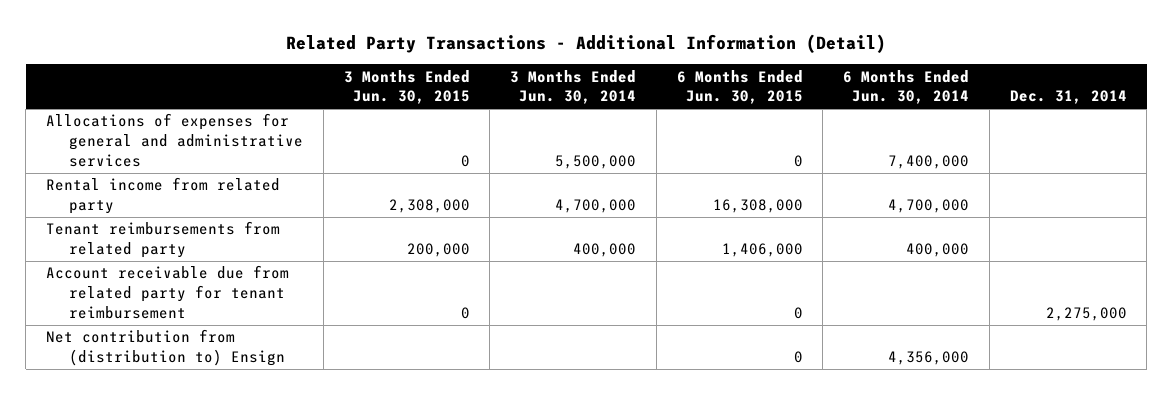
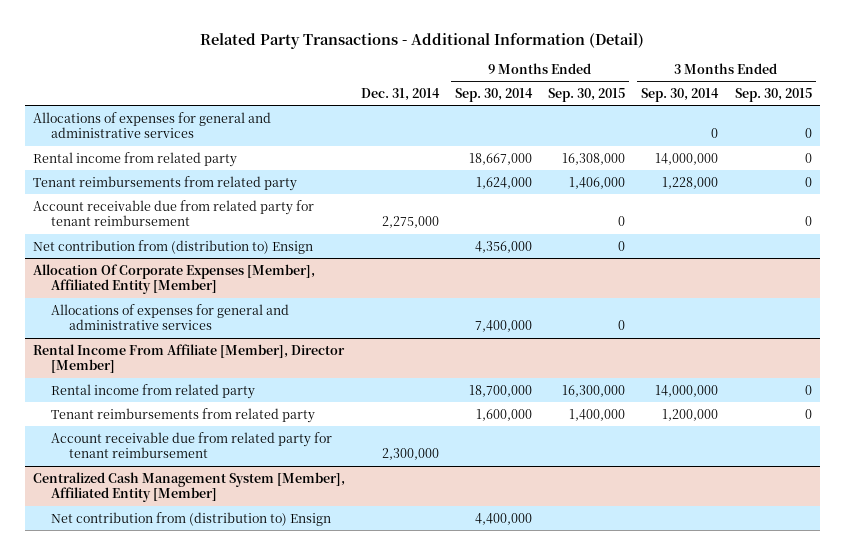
- | 3 Months Ended Jun. 30, 2015 | 3 Months Ended Jun. 30, 2014 | 6 Months Ended Jun. 30, 2015 | 6 Months Ended Jun. 30, 2014 | Dec. 31, 2014
+ | Dec. 31, 2014 | 9 Months Ended Sep. 30, 2014 | 9 Months Ended Sep. 30, 2015 | 3 Months Ended Sep. 30, 2014 | 3 Months Ended Sep. 30, 2015
+ Allocation Of Corporate Expenses [Member], Affiliated Entity [Member]
+ Allocations of expenses for general and administrative services | | 7,400,000 | 0 | |
+ Rental Income From Affiliate [Member], Director [Member]
+ Rental income from related party | | 18,700,000 | 16,300,000 | 14,000,000 | 0
+ Tenant reimbursements from related party | | 1,600,000 | 1,400,000 | 1,200,000 | 0
+ Account receivable due from related party for tenant reimbursement | 2,300,000 | | | |
+ Centralized Cash Management System [Member], Affiliated Entity [Member]
+ Net contribution from (distribution to) Ensign | | 4,400,000 | | |

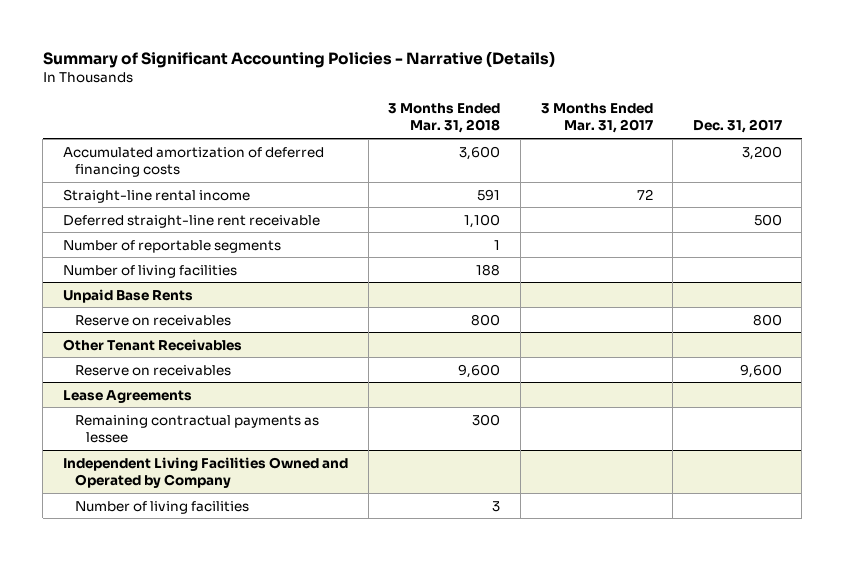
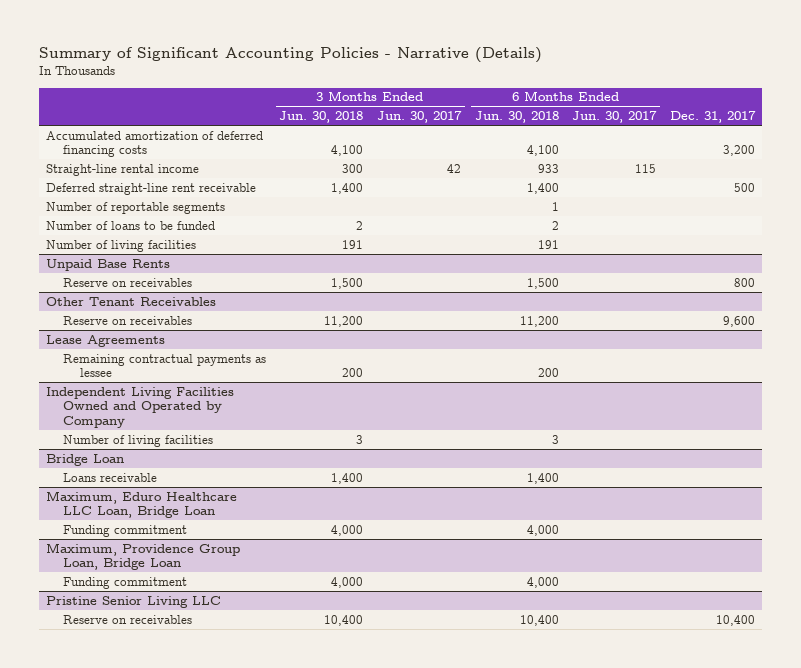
- | 3 Months Ended Mar. 31, 2018 | 3 Months Ended Mar. 31, 2017 | Dec. 31, 2017
+ | 3 Months Ended Jun. 30, 2018 | 3 Months Ended Jun. 30, 2017 | 6 Months Ended Jun. 30, 2018 | 6 Months Ended Jun. 30, 2017 | Dec. 31, 2017
+ Number of loans to be funded | 2 | | 2 | |
+ Bridge Loan
+ Loans receivable | 1,400 | | 1,400 | |
+ Maximum, Eduro Healthcare LLC Loan, Bridge Loan
+ Funding commitment | 4,000 | | 4,000 | |
+ Maximum, Providence Group Loan, Bridge Loan
+ Funding commitment | 4,000 | | 4,000 | |
+ Pristine Senior Living LLC
+ Reserve on receivables | 10,400 | | 10,400 | | 10,400

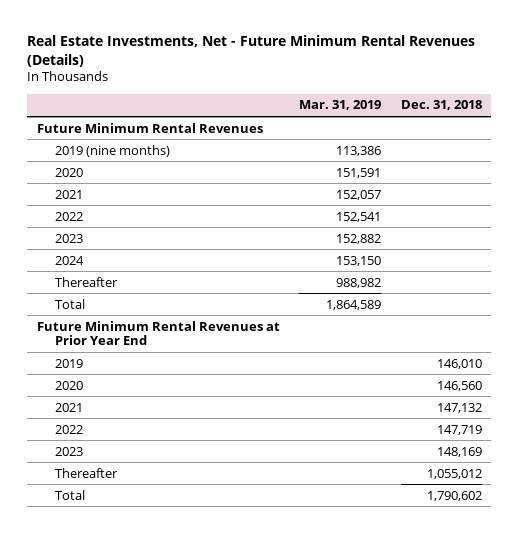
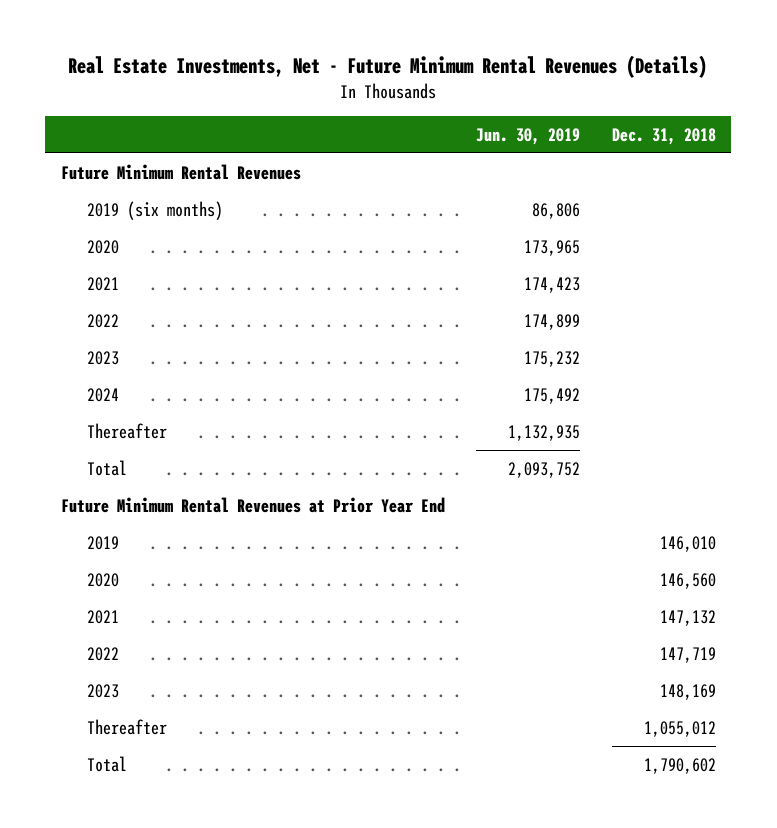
- | Mar. 31, 2019 | Dec. 31, 2018
+ | Jun. 30, 2019 | Dec. 31, 2018
- 2019 (nine months) | 113,386 |
+ 2019 (six months) | 86,806 |

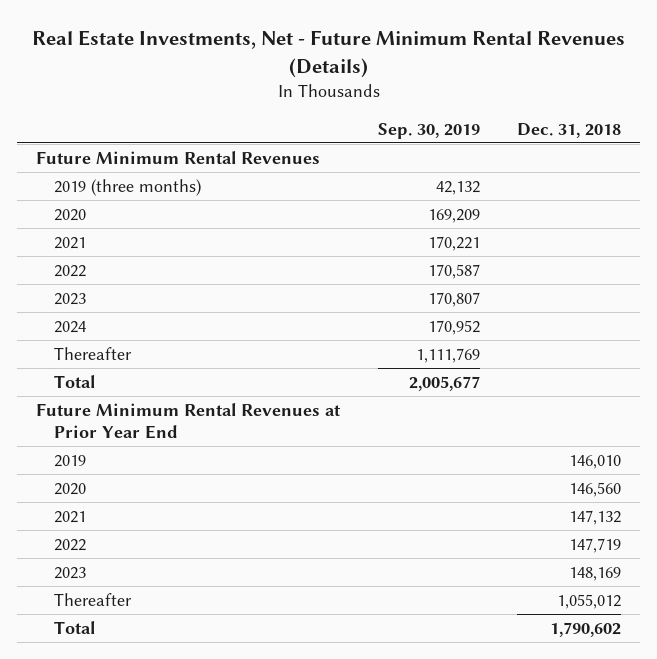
- | Jun. 30, 2019 | Dec. 31, 2018
+ | Sep. 30, 2019 | Dec. 31, 2018
- 2019 (six months) | 86,806 |
+ 2019 (three months) | 42,132 |

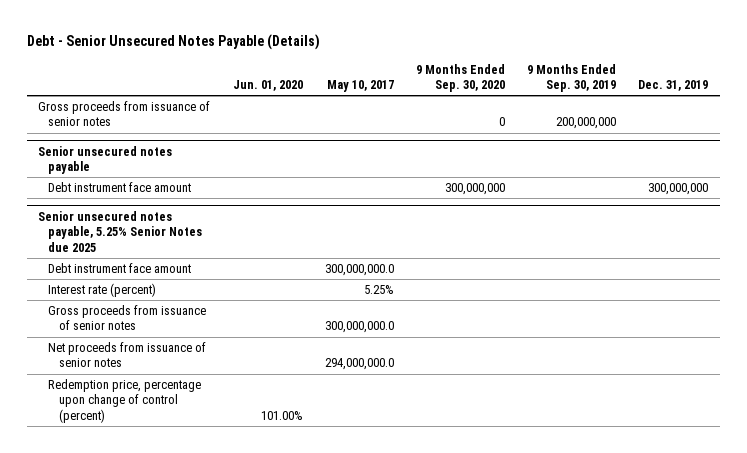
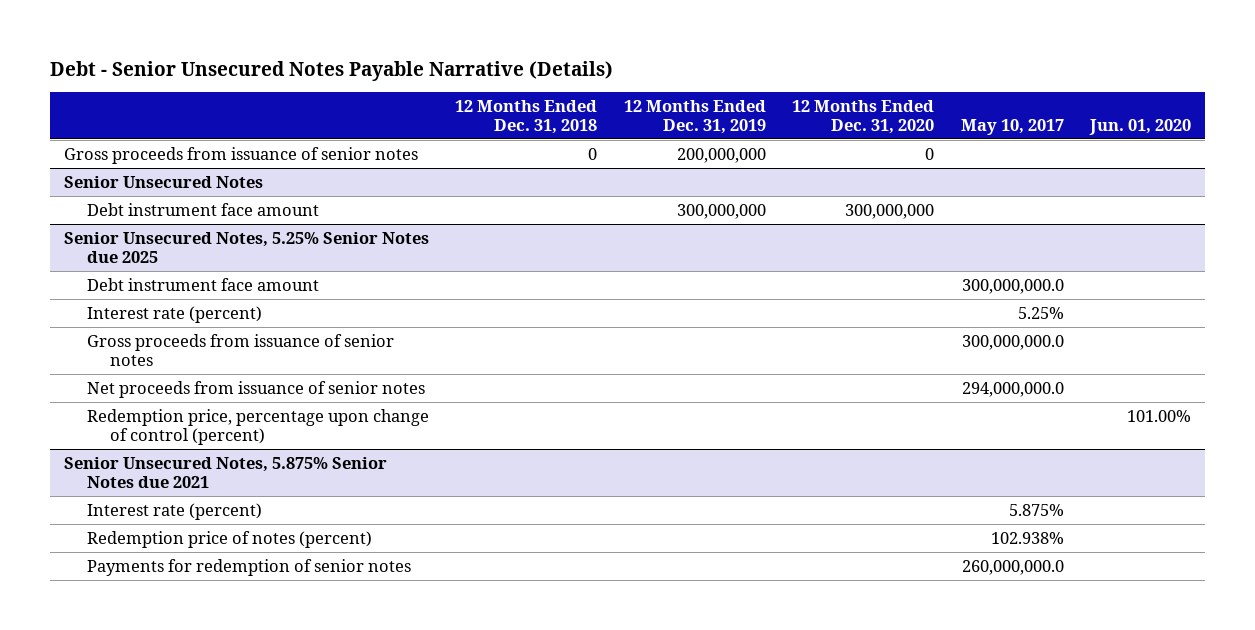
- Debt - Senior Unsecured Notes Payable (Details)
+ Debt - Senior Unsecured Notes Payable Narrative (Details)
- | Jun. 01, 2020 | May 10, 2017 | 9 Months Ended Sep. 30, 2020 | 9 Months Ended Sep. 30, 2019 | Dec. 31, 2019
+ | 12 Months Ended Dec. 31, 2018 | 12 Months Ended Dec. 31, 2019 | 12 Months Ended Dec. 31, 2020 | May 10, 2017 | Jun. 01, 2020
- Senior unsecured notes payable
+ Senior Unsecured Notes
- Senior unsecured notes payable, 5.25% Senior Notes due 2025
+ Senior Unsecured Notes, 5.25% Senior Notes due 2025
+ Senior Unsecured Notes, 5.875% Senior Notes due 2021
+ Interest rate (percent) | | | | 5.875% |
+ Redemption price of notes (percent) | | | | 102.938% |
+ Payments for redemption of senior notes | | | | 260,000,000.0 |

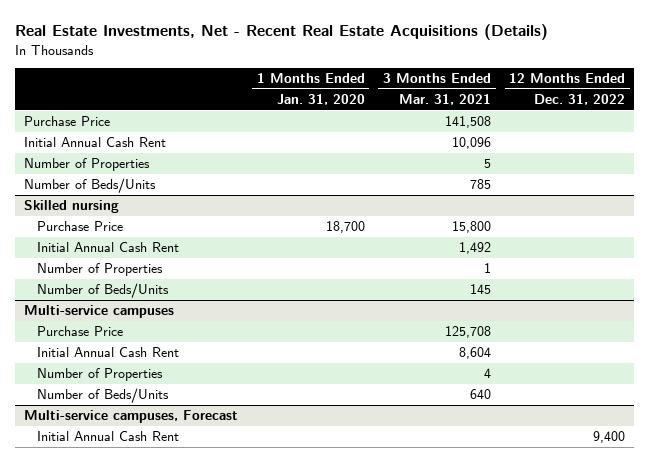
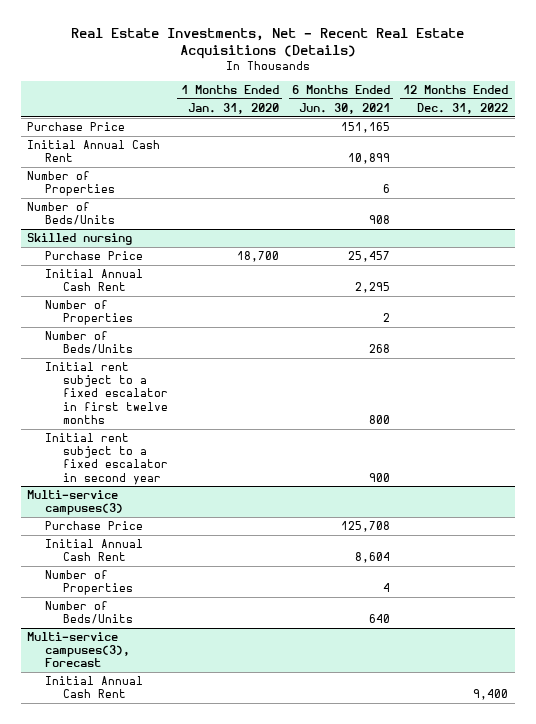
- | 1 Months Ended Jan. 31, 2020 | 3 Months Ended Mar. 31, 2021 | 12 Months Ended Dec. 31, 2022
+ | 1 Months Ended Jan. 31, 2020 | 6 Months Ended Jun. 30, 2021 | 12 Months Ended Dec. 31, 2022
- Multi-service campuses
@ Skilled nursing
+ Initial rent subject to a fixed escalator in first twelve months | | 800 |
+ Initial rent subject to a fixed escalator in second year | | 900 |
+ Multi-service campuses(3)
- Multi-service campuses, Forecast
+ Multi-service campuses(3), Forecast

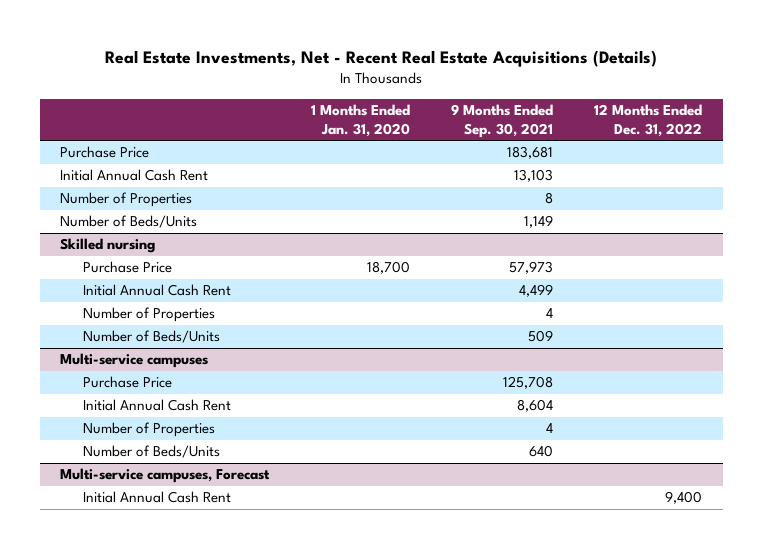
- | 1 Months Ended Jan. 31, 2020 | 6 Months Ended Jun. 30, 2021 | 12 Months Ended Dec. 31, 2022
+ | 1 Months Ended Jan. 31, 2020 | 9 Months Ended Sep. 30, 2021 | 12 Months Ended Dec. 31, 2022
@ Skilled nursing
- Initial rent subject to a fixed escalator in first twelve months | | 800 |
- Initial rent subject to a fixed escalator in second year | | 900 |
- Multi-service campuses(3)
+ Multi-service campuses
- Multi-service campuses(3), Forecast
+ Multi-service campuses, Forecast

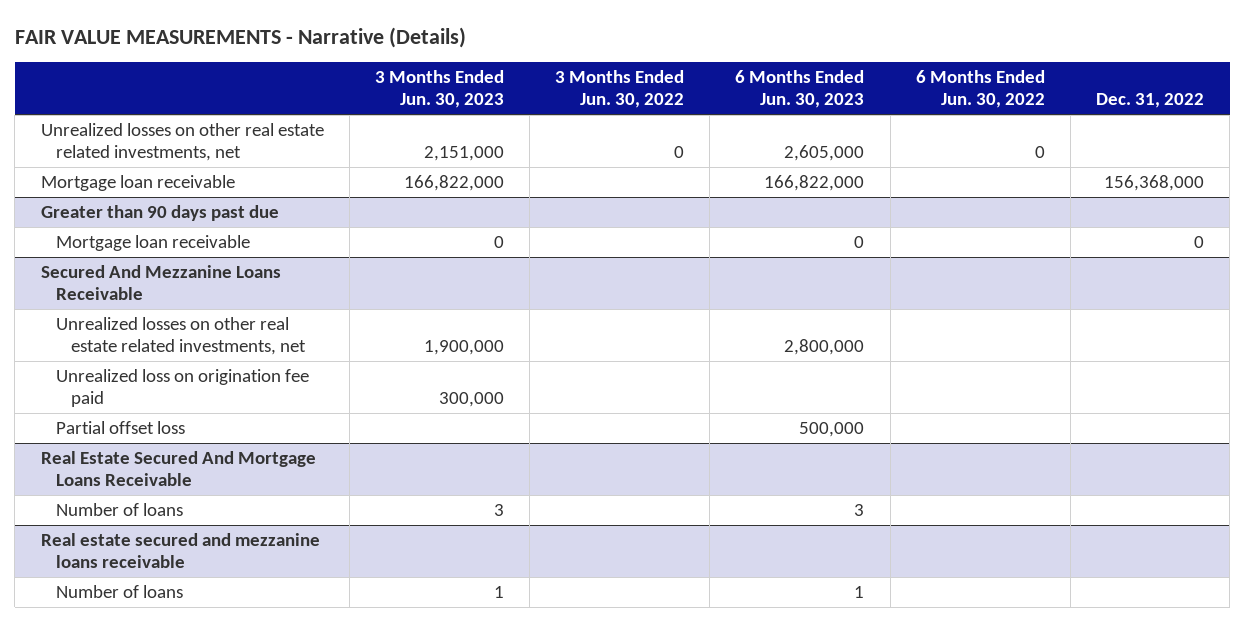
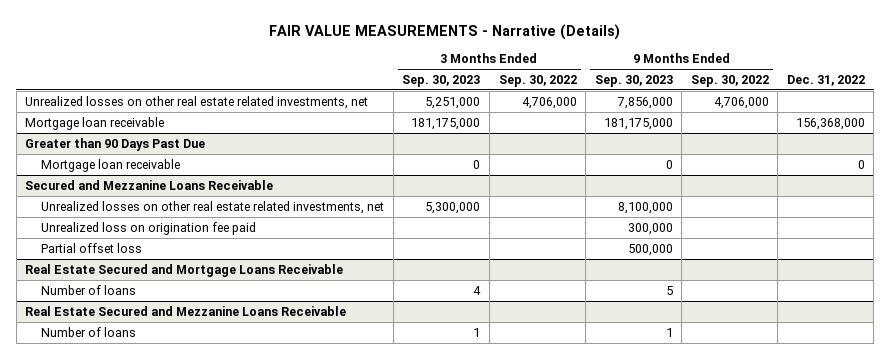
- | 3 Months Ended Jun. 30, 2023 | 3 Months Ended Jun. 30, 2022 | 6 Months Ended Jun. 30, 2023 | 6 Months Ended Jun. 30, 2022 | Dec. 31, 2022
+ | 3 Months Ended Sep. 30, 2023 | 3 Months Ended Sep. 30, 2022 | 9 Months Ended Sep. 30, 2023 | 9 Months Ended Sep. 30, 2022 | Dec. 31, 2022
- Greater than 90 days past due
+ Greater than 90 Days Past Due
- Secured And Mezzanine Loans Receivable
+ Secured and Mezzanine Loans Receivable
- Real Estate Secured And Mortgage Loans Receivable
+ Real Estate Secured and Mortgage Loans Receivable
- Real estate secured and mezzanine loans receivable
+ Real Estate Secured and Mezzanine Loans Receivable

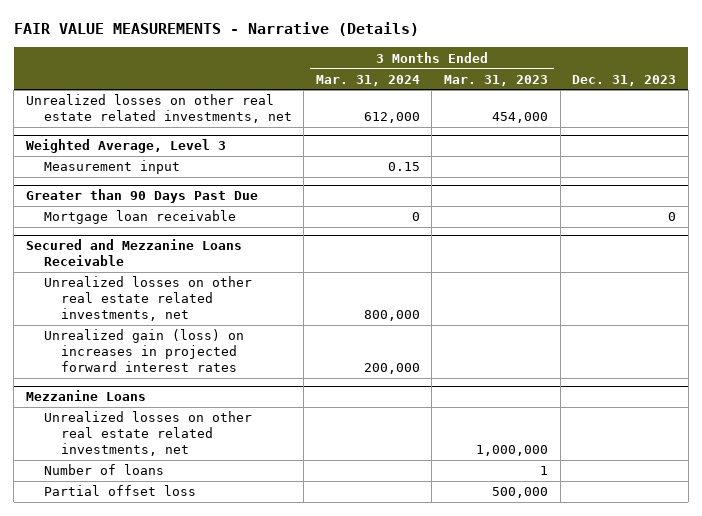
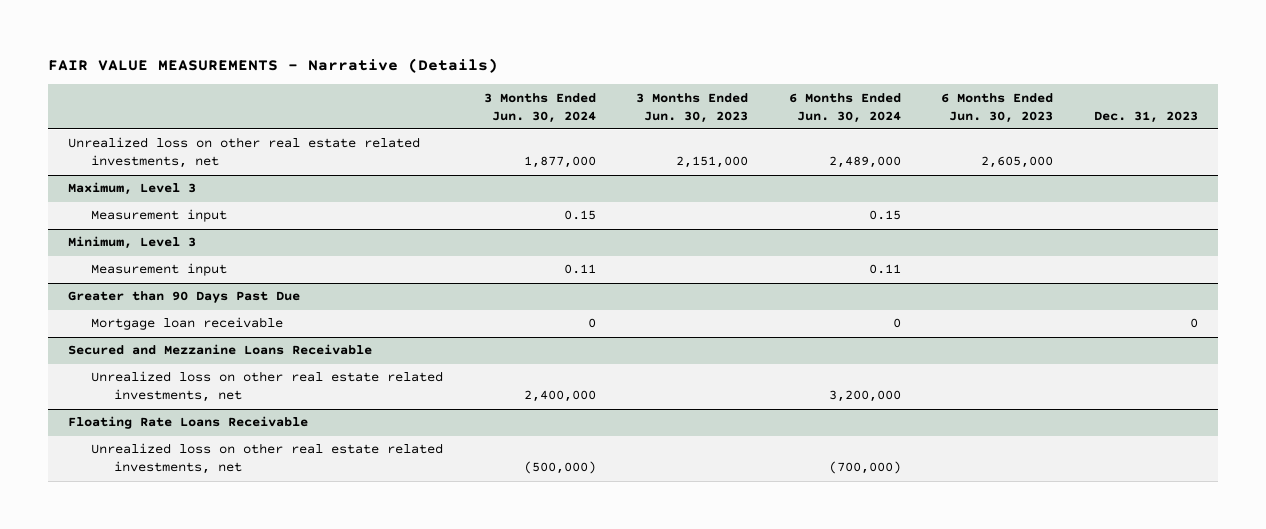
- | 3 Months Ended Mar. 31, 2024 | 3 Months Ended Mar. 31, 2023 | Dec. 31, 2023
+ | 3 Months Ended Jun. 30, 2024 | 3 Months Ended Jun. 30, 2023 | 6 Months Ended Jun. 30, 2024 | 6 Months Ended Jun. 30, 2023 | Dec. 31, 2023
- Unrealized losses on other real estate related investments, net | 612,000 | 454,000 |
- Weighted Average, Level 3
- Measurement input | 0.15 | |
+ Unrealized loss on other real estate related investments, net | 1,877,000 | 2,151,000 | 2,489,000 | 2,605,000 |
+ Maximum, Level 3
+ Measurement input | 0.15 | | 0.15 | |
+ Minimum, Level 3
+ Measurement input | 0.11 | | 0.11 | |
@ Secured and Mezzanine Loans Receivable
- Unrealized losses on other real estate related investments, net | 800,000 | |
- Unrealized gain (loss) on increases in projected forward interest rates | 200,000 | |
- Mezzanine Loans
- Unrealized losses on other real estate related investments, net | | 1,000,000 |
- Number of loans | | 1 |
- Partial offset loss | | 500,000 |
@ Secured and Mezzanine Loans Receivable
+ Unrealized loss on other real estate related investments, net | 2,400,000 | | 3,200,000 | |
+ Floating Rate Loans Receivable
+ Unrealized loss on other real estate related investments, net | (500,000) | | (700,000) | |

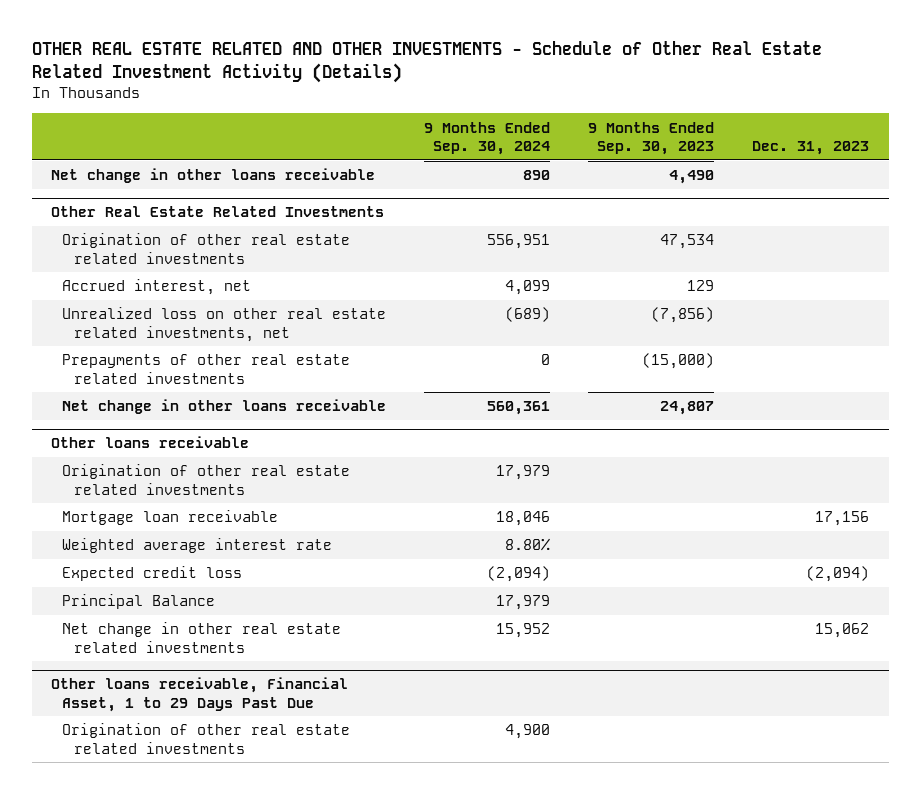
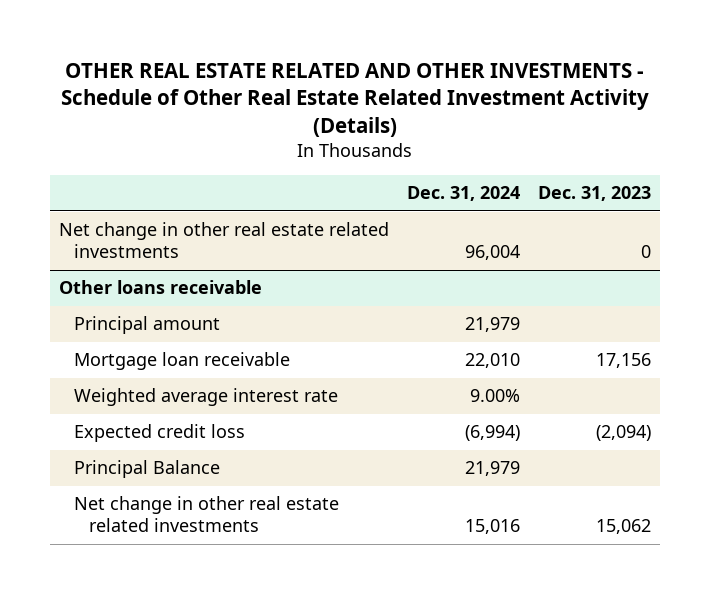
- | 9 Months Ended Sep. 30, 2024 | 9 Months Ended Sep. 30, 2023 | Dec. 31, 2023
+ | Dec. 31, 2024 | Dec. 31, 2023
- Net change in other loans receivable | 890 | 4,490 |
- Other Real Estate Related Investments
- Origination of other real estate related investments | 556,951 | 47,534 |
- Accrued interest, net | 4,099 | 129 |
- Unrealized loss on other real estate related investments, net | (689) | (7,856) |
- Prepayments of other real estate related investments | 0 | (15,000) |
- Net change in other loans receivable | 560,361 | 24,807 |
+ Net change in other real estate related investments | 96,004 | 0
@ Other loans receivable
- Origination of other real estate related investments | 17,979 | |
+ Principal amount | 21,979 |
- Other loans receivable, Financial Asset, 1 to 29 Days Past Due
- Origination of other real estate related investments | 4,900 | |

